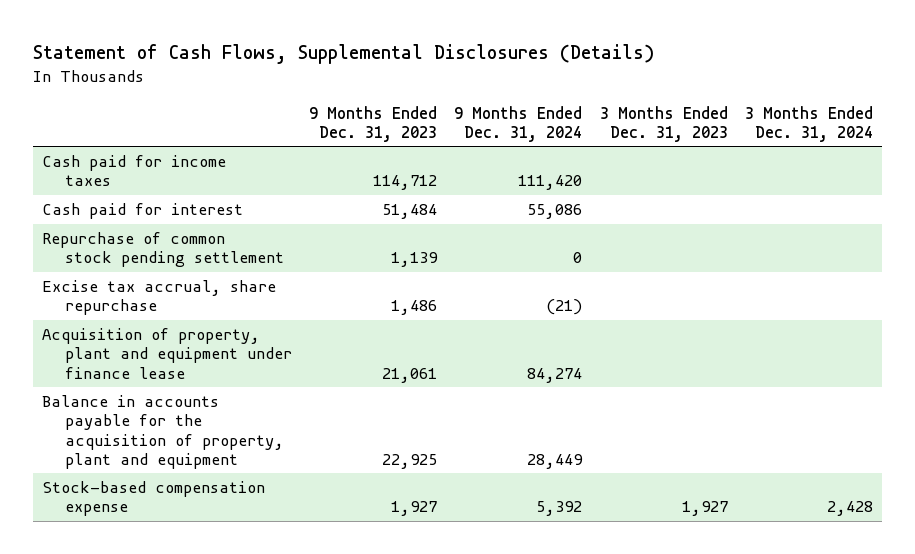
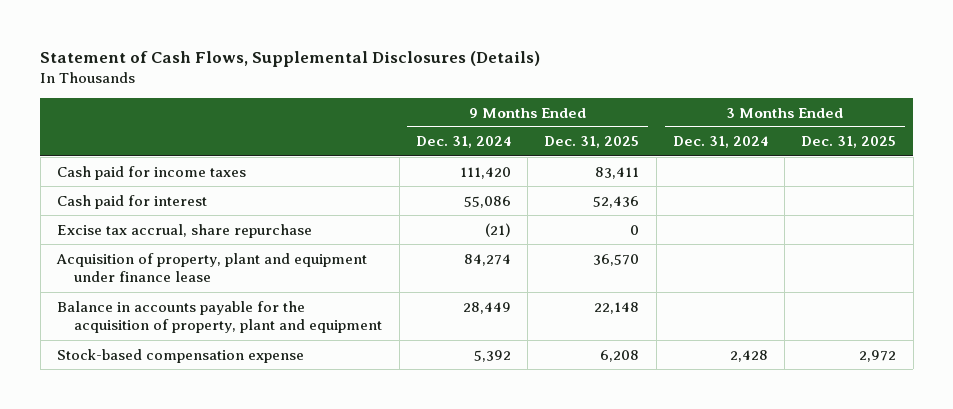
- | 9 Months Ended Dec. 31, 2023 | 9 Months Ended Dec. 31, 2024 | 3 Months Ended Dec. 31, 2023 | 3 Months Ended Dec. 31, 2024
+ | 9 Months Ended Dec. 31, 2024 | 9 Months Ended Dec. 31, 2025 | 3 Months Ended Dec. 31, 2024 | 3 Months Ended Dec. 31, 2025
- Repurchase of common stock pending settlement | 1,139 | 0 | |

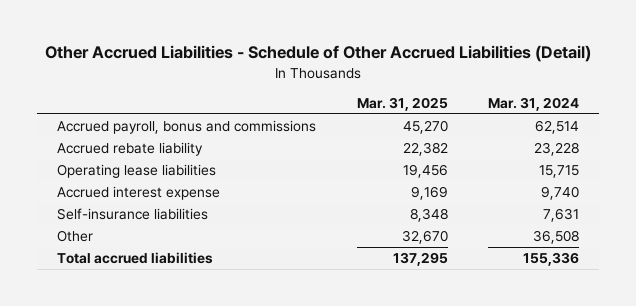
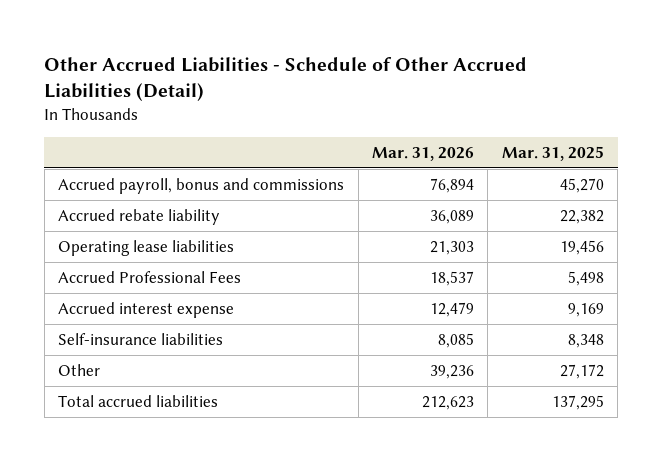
- | Mar. 31, 2025 | Mar. 31, 2024
+ | Mar. 31, 2026 | Mar. 31, 2025
+ Accrued Professional Fees | 18,537 | 5,498
- Other | 32,670 | 36,508
+ Other | 39,236 | 27,172

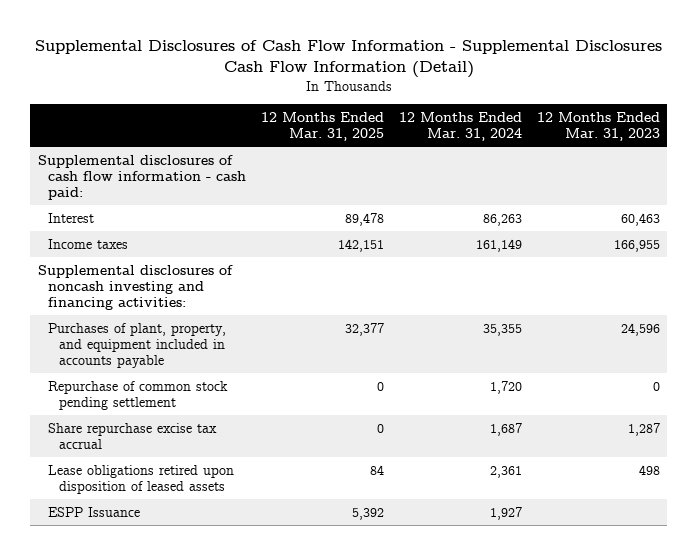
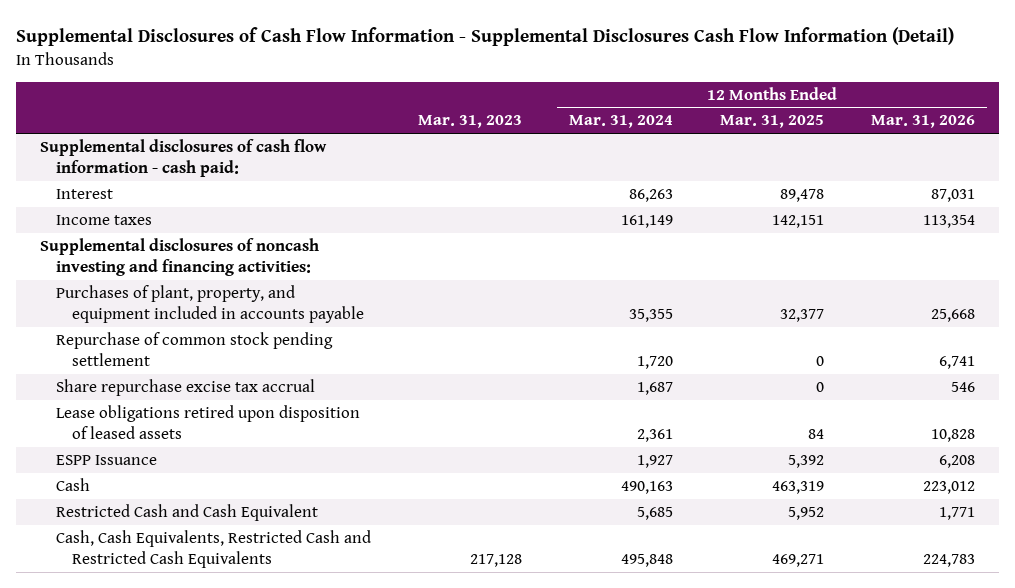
- | 12 Months Ended Mar. 31, 2025 | 12 Months Ended Mar. 31, 2024 | 12 Months Ended Mar. 31, 2023
+ | Mar. 31, 2023 | 12 Months Ended Mar. 31, 2024 | 12 Months Ended Mar. 31, 2025 | 12 Months Ended Mar. 31, 2026
+ Cash | | 490,163 | 463,319 | 223,012
+ Restricted Cash and Cash Equivalent | | 5,685 | 5,952 | 1,771
+ Cash, Cash Equivalents, Restricted Cash and Restricted Cash Equivalents | 217,128 | 495,848 | 469,271 | 224,783

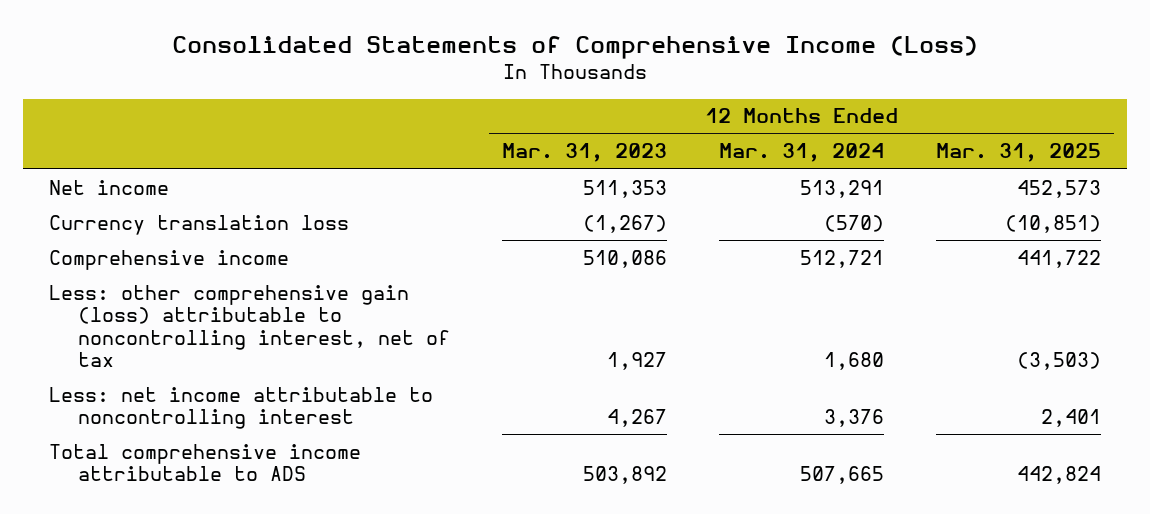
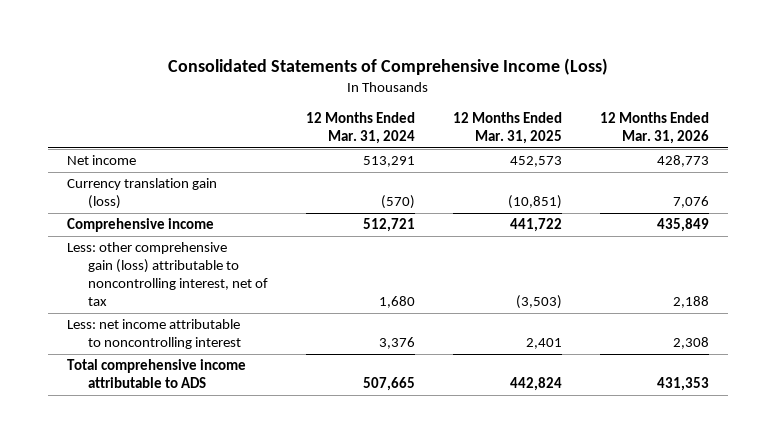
- | 12 Months Ended Mar. 31, 2023 | 12 Months Ended Mar. 31, 2024 | 12 Months Ended Mar. 31, 2025
+ | 12 Months Ended Mar. 31, 2024 | 12 Months Ended Mar. 31, 2025 | 12 Months Ended Mar. 31, 2026
- Currency translation loss | (1,267) | (570) | (10,851)
+ Currency translation gain (loss) | (570) | (10,851) | 7,076

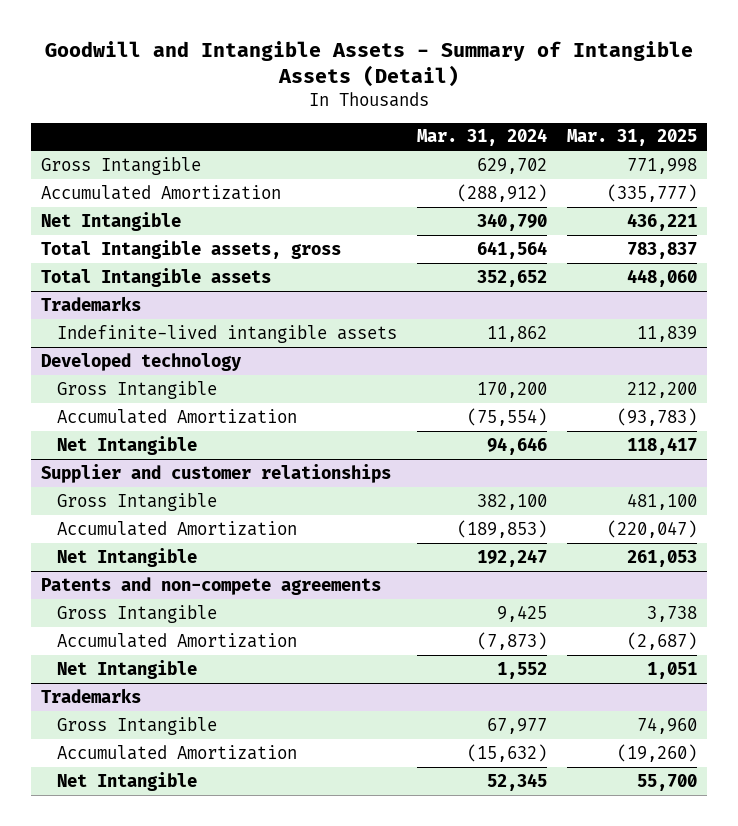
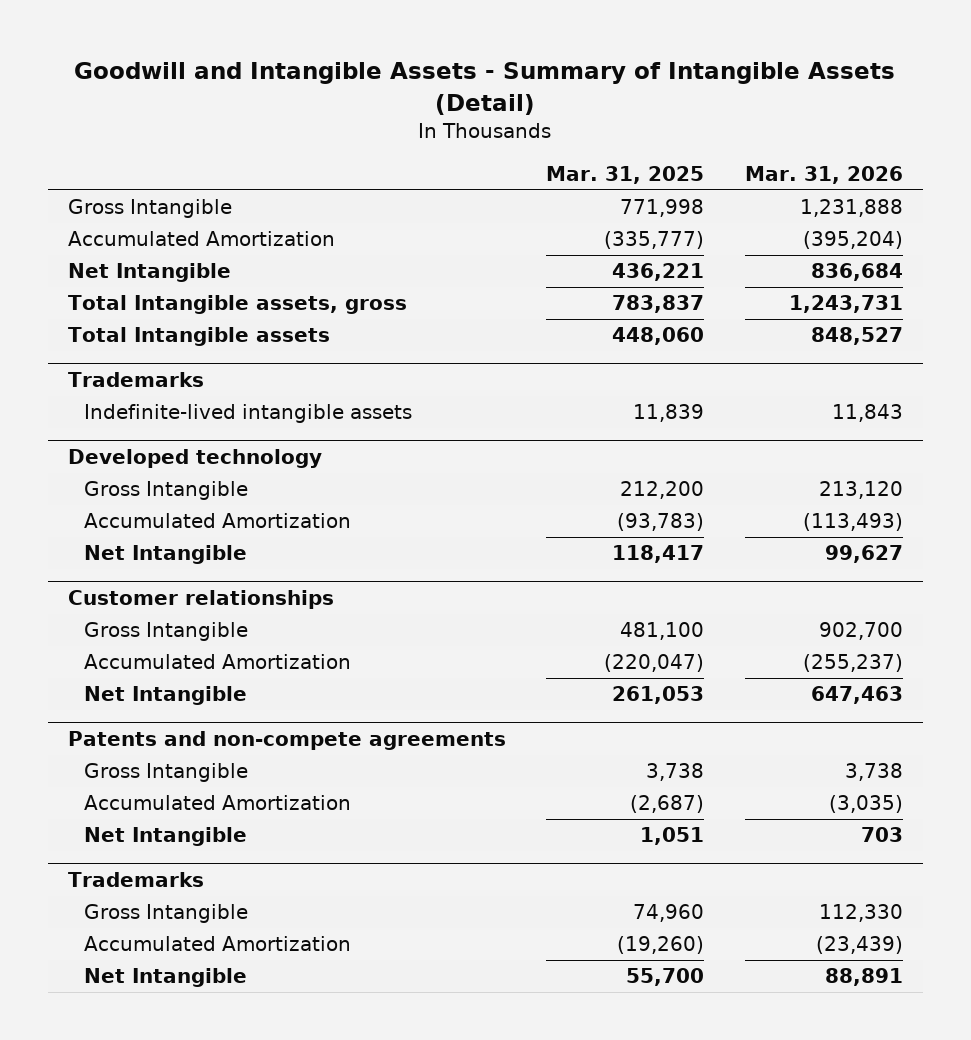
- | Mar. 31, 2024 | Mar. 31, 2025
+ | Mar. 31, 2025 | Mar. 31, 2026
- Supplier and customer relationships
+ Customer relationships

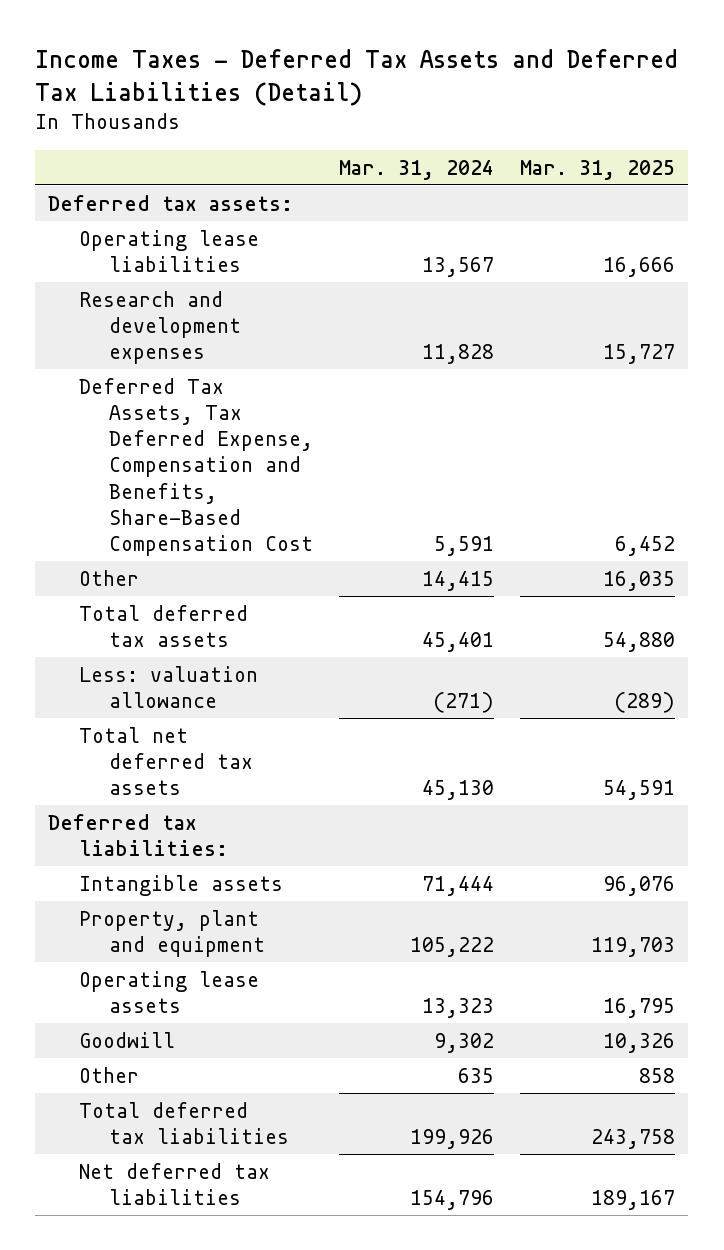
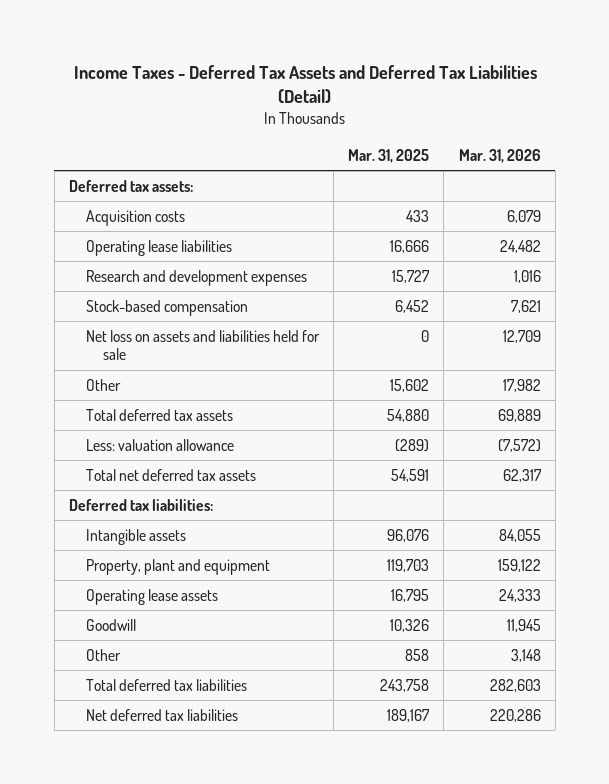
- | Mar. 31, 2024 | Mar. 31, 2025
+ | Mar. 31, 2025 | Mar. 31, 2026
+ Acquisition costs | 433 | 6,079
- Deferred Tax Assets, Tax Deferred Expense, Compensation and Benefits, Share-Based Compensation Cost | 5,591 | 6,452
- Other | 14,415 | 16,035
+ Stock-based compensation | 6,452 | 7,621
+ Net loss on assets and liabilities held for sale | 0 | 12,709
+ Other | 15,602 | 17,982

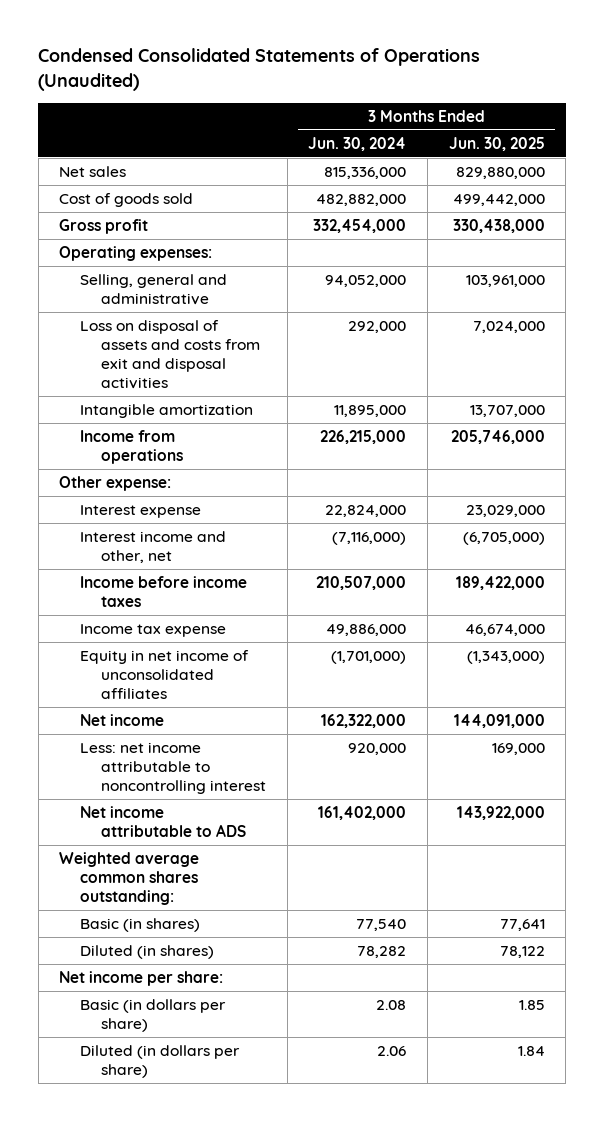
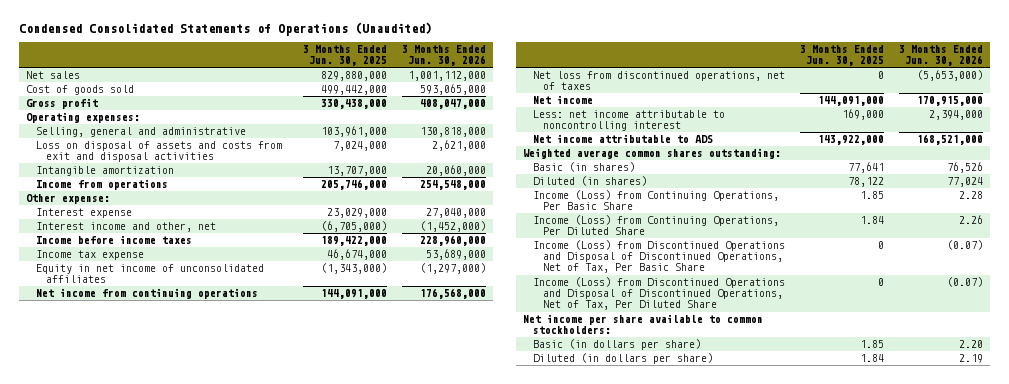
- | 3 Months Ended Jun. 30, 2024 | 3 Months Ended Jun. 30, 2025
+ | 3 Months Ended Jun. 30, 2025 | 3 Months Ended Jun. 30, 2026
+ Net income from continuing operations | 144,091,000 | 176,568,000
+ Net loss from discontinued operations, net of taxes | 0 | (5,653,000)
- Net income per share:
+ Income (Loss) from Continuing Operations, Per Basic Share | 1.85 | 2.28
+ Income (Loss) from Continuing Operations, Per Diluted Share | 1.84 | 2.26
+ Income (Loss) from Discontinued Operations and Disposal of Discontinued Operations, Net of Tax, Per Basic Share | 0 | (0.07)
+ Income (Loss) from Discontinued Operations and Disposal of Discontinued Operations, Net of Tax, Per Diluted Share | 0 | (0.07)
+ Net income per share available to common stockholders:

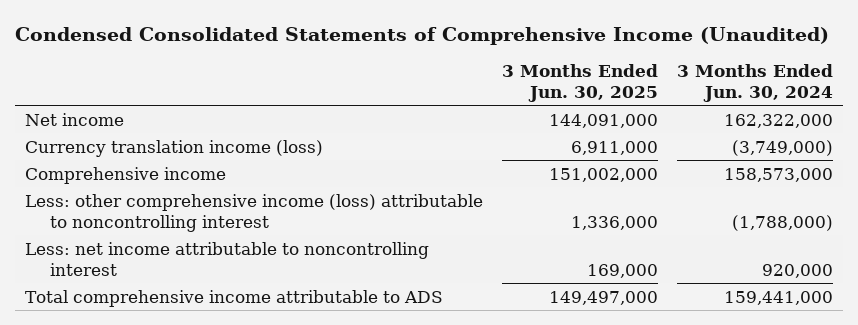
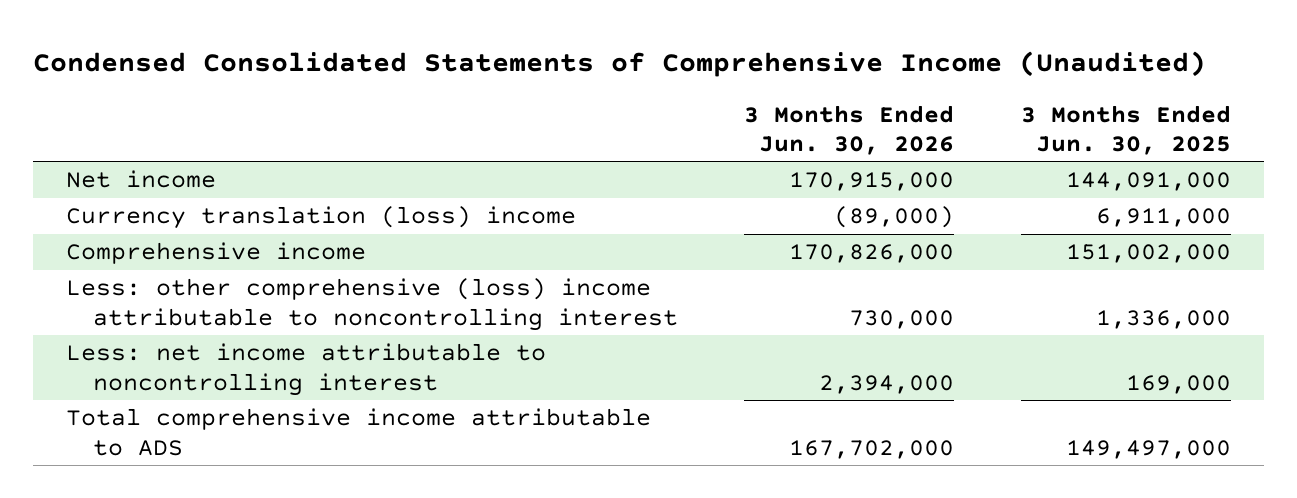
- | 3 Months Ended Jun. 30, 2025 | 3 Months Ended Jun. 30, 2024
+ | 3 Months Ended Jun. 30, 2026 | 3 Months Ended Jun. 30, 2025
- Currency translation income (loss) | 6,911,000 | (3,749,000)
+ Currency translation (loss) income | (89,000) | 6,911,000
- Less: other comprehensive income (loss) attributable to noncontrolling interest | 1,336,000 | (1,788,000)
+ Less: other comprehensive (loss) income attributable to noncontrolling interest | 730,000 | 1,336,000

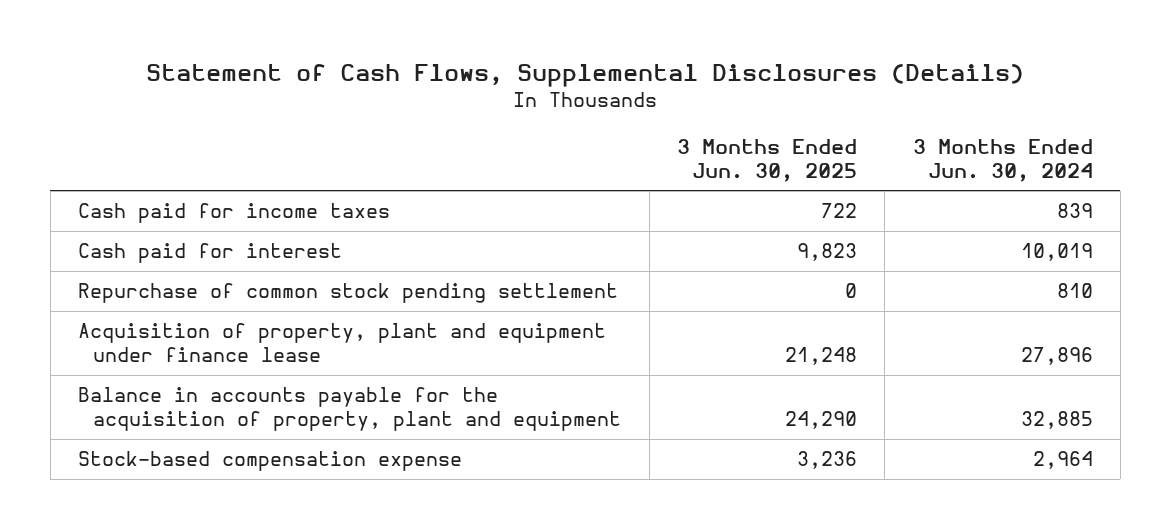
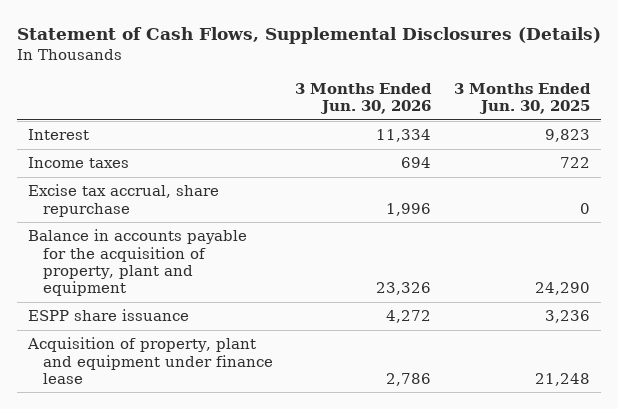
- | 3 Months Ended Jun. 30, 2025 | 3 Months Ended Jun. 30, 2024
+ | 3 Months Ended Jun. 30, 2026 | 3 Months Ended Jun. 30, 2025
- Cash paid for income taxes | 722 | 839
- Cash paid for interest | 9,823 | 10,019
- Repurchase of common stock pending settlement | 0 | 810
+ Interest | 11,334 | 9,823
+ Income taxes | 694 | 722
+ Excise tax accrual, share repurchase | 1,996 | 0
- Stock-based compensation expense | 3,236 | 2,964
+ ESPP share issuance | 4,272 | 3,236
moved down: Acquisition of property, plant and equipment under finance lease | 2,786 | 21,248

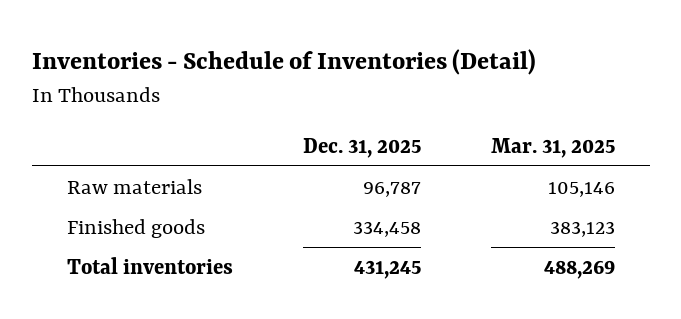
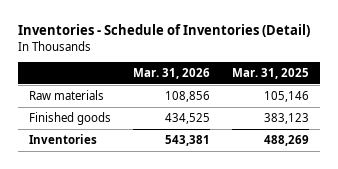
- | Dec. 31, 2025 | Mar. 31, 2025
+ | Mar. 31, 2026 | Mar. 31, 2025
- Total inventories | 431,245 | 488,269
+ Inventories | 543,381 | 488,269

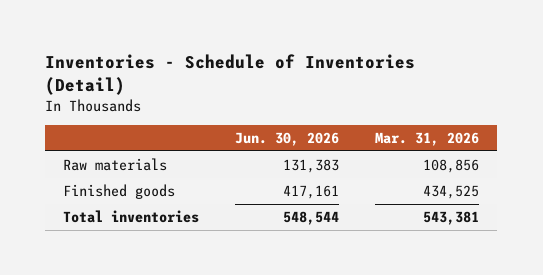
- | Mar. 31, 2026 | Mar. 31, 2025
+ | Jun. 30, 2026 | Mar. 31, 2026
- Inventories | 543,381 | 488,269
+ Total inventories | 548,544 | 543,381

